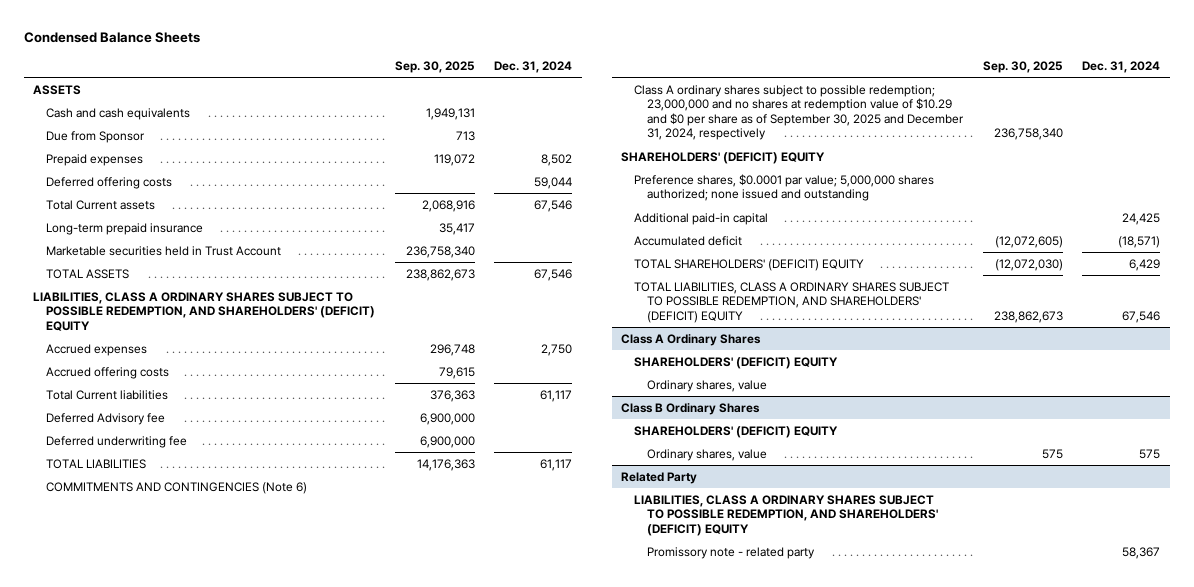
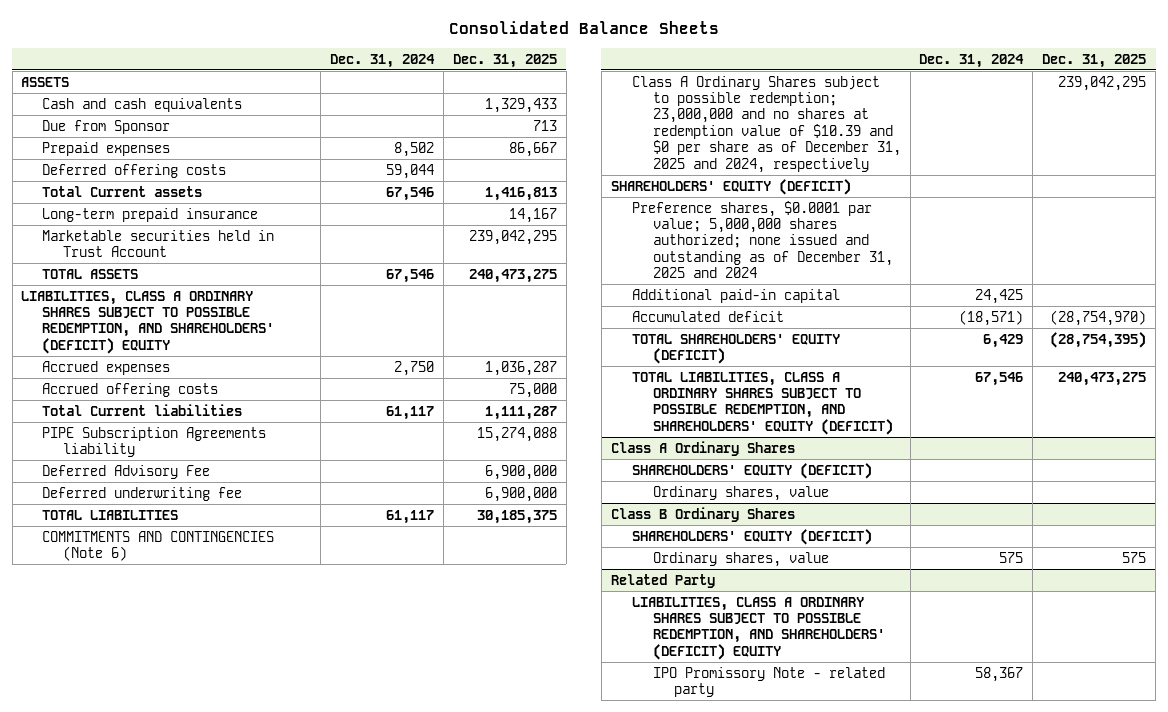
- Condensed Balance Sheets
+ Consolidated Balance Sheets
- | Sep. 30, 2025 | Dec. 31, 2024
+ | Dec. 31, 2024 | Dec. 31, 2025
- Deferred Advisory fee | 6,900,000 |
+ PIPE Subscription Agreements liability | | 15,274,088
+ Deferred Advisory Fee | | 6,900,000
- Class A ordinary shares subject to possible redemption; 23,000,000 and no shares at redemption value of $10.29 and $0 per share as of September 30, 2025 and December 31, 2024, respectively | 236,758,340 |
- SHAREHOLDERS' (DEFICIT) EQUITY
- Preference shares, $0.0001 par value; 5,000,000 shares authorized; none issued and outstanding
+ Class A Ordinary Shares subject to possible redemption; 23,000,000 and no shares at redemption value of $10.39 and $0 per share as of December 31, 2025 and 2024, respectively | | 239,042,295
+ SHAREHOLDERS' EQUITY (DEFICIT)
+ Preference shares, $0.0001 par value; 5,000,000 shares authorized; none issued and outstanding as of December 31, 2025 and 2024
- TOTAL SHAREHOLDERS' (DEFICIT) EQUITY | (12,072,030) | 6,429
- TOTAL LIABILITIES, CLASS A ORDINARY SHARES SUBJECT TO POSSIBLE REDEMPTION, AND SHAREHOLDERS' (DEFICIT) EQUITY | 238,862,673 | 67,546
+ TOTAL SHAREHOLDERS' EQUITY (DEFICIT) | 6,429 | (28,754,395)
+ TOTAL LIABILITIES, CLASS A ORDINARY SHARES SUBJECT TO POSSIBLE REDEMPTION, AND SHAREHOLDERS' EQUITY (DEFICIT) | 67,546 | 240,473,275
@ Class A Ordinary Shares
- SHAREHOLDERS' (DEFICIT) EQUITY
+ SHAREHOLDERS' EQUITY (DEFICIT)
@ Class B Ordinary Shares
- SHAREHOLDERS' (DEFICIT) EQUITY
+ SHAREHOLDERS' EQUITY (DEFICIT)
@ Related Party
- Promissory note - related party | | 58,367
+ IPO Promissory Note - related party | 58,367 |

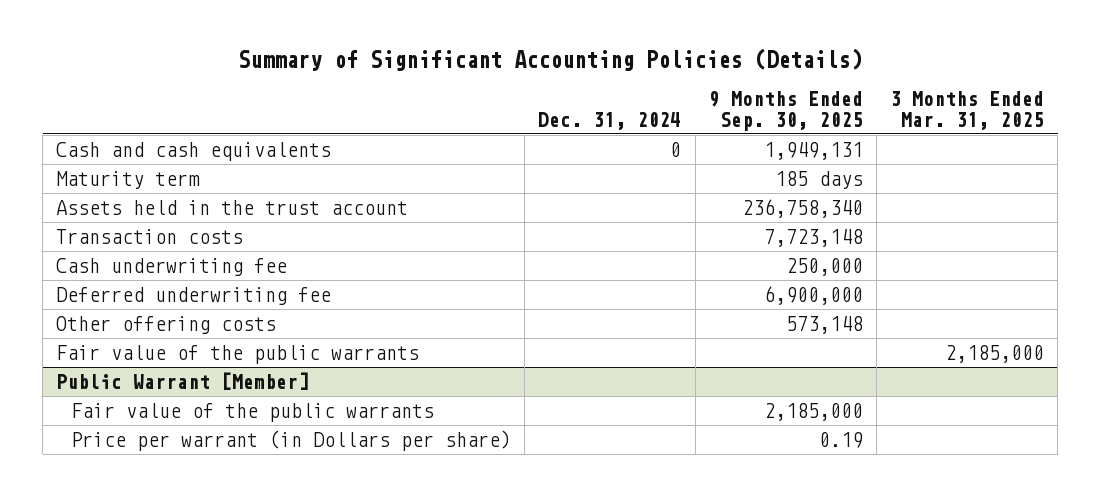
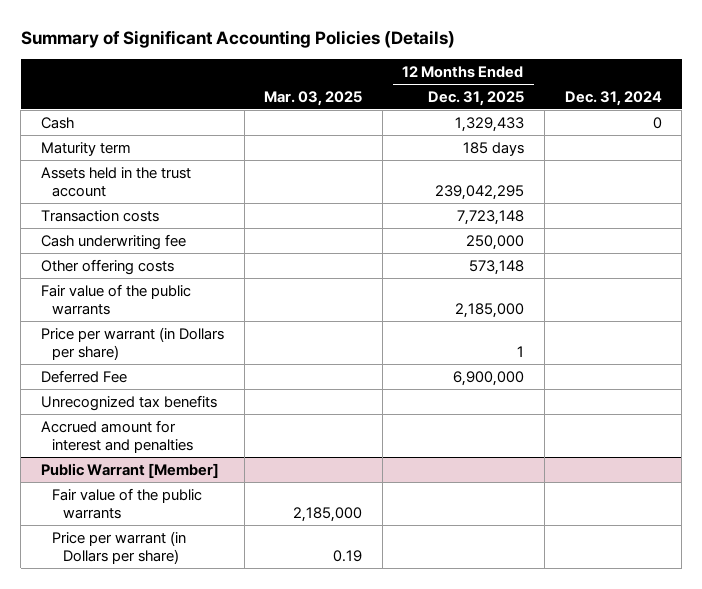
- | Dec. 31, 2024 | 9 Months Ended Sep. 30, 2025 | 3 Months Ended Mar. 31, 2025
+ | Mar. 03, 2025 | 12 Months Ended Dec. 31, 2025 | Dec. 31, 2024
- Cash and cash equivalents | 0 | 1,949,131 |
+ Cash | | 1,329,433 | 0
- Deferred underwriting fee | | 6,900,000 |
+ Price per warrant (in Dollars per share) | | 1 |
+ Deferred Fee | | 6,900,000 |
+ Unrecognized tax benefits
+ Accrued amount for interest and penalties

